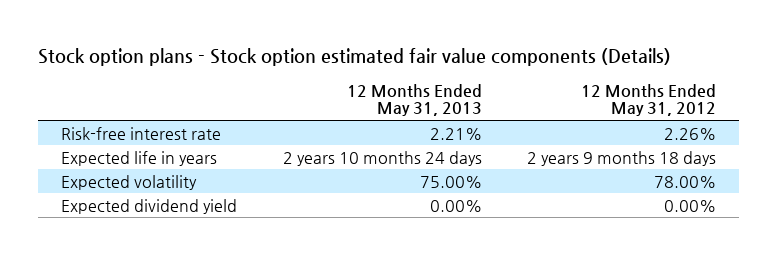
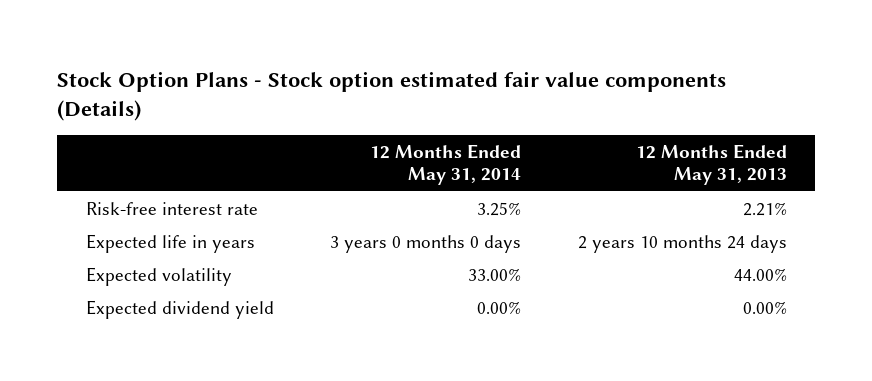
- Stock option plans - Stock option estimated fair value components (Details)
+ Stock Option Plans - Stock option estimated fair value components (Details)
- | 12 Months Ended May 31, 2013 | 12 Months Ended May 31, 2012
+ | 12 Months Ended May 31, 2014 | 12 Months Ended May 31, 2013
- Expected volatility | 75.00% | 78.00%
+ Expected volatility | 33.00% | 44.00%

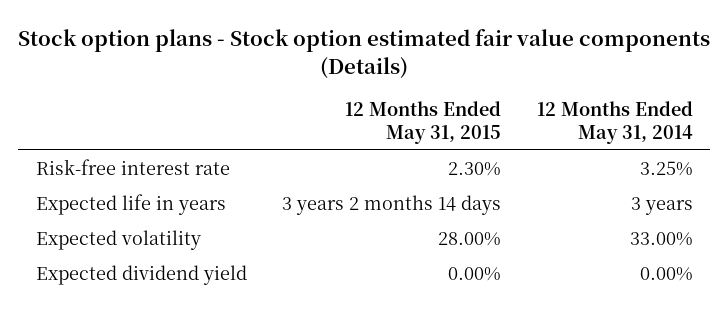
- Stock Option Plans - Stock option estimated fair value components (Details)
+ Stock option plans - Stock option estimated fair value components (Details)
- | 12 Months Ended May 31, 2014 | 12 Months Ended May 31, 2013
+ | 12 Months Ended May 31, 2015 | 12 Months Ended May 31, 2014
- Expected life in years | 3 years 0 months 0 days | 2 years 10 months 24 days
+ Expected life in years | 3 years 2 months 14 days | 3 years

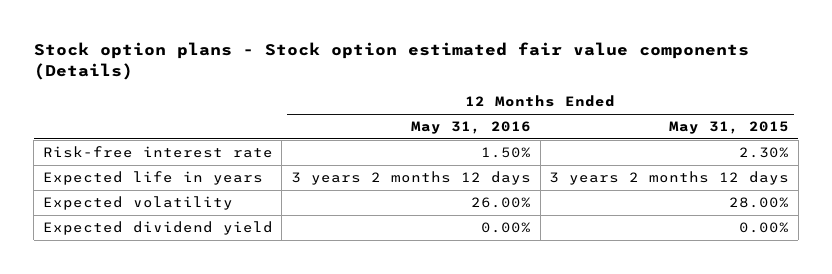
- | 12 Months Ended May 31, 2015 | 12 Months Ended May 31, 2014
+ | 12 Months Ended May 31, 2016 | 12 Months Ended May 31, 2015
- Expected life in years | 3 years 2 months 14 days | 3 years
+ Expected life in years | 3 years 2 months 12 days | 3 years 2 months 12 days

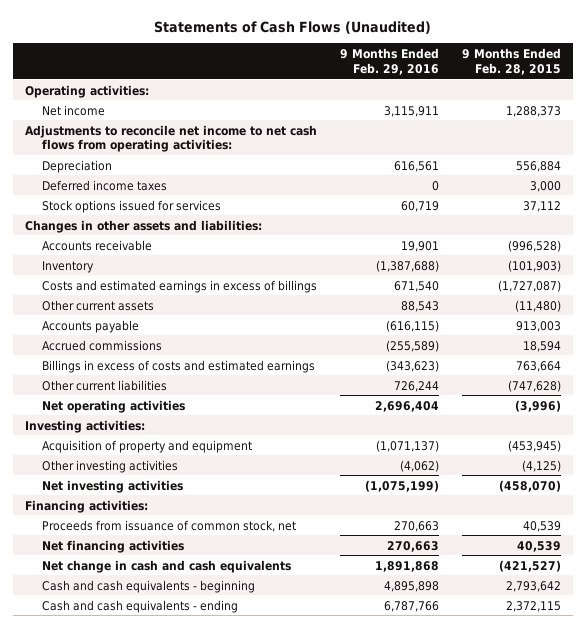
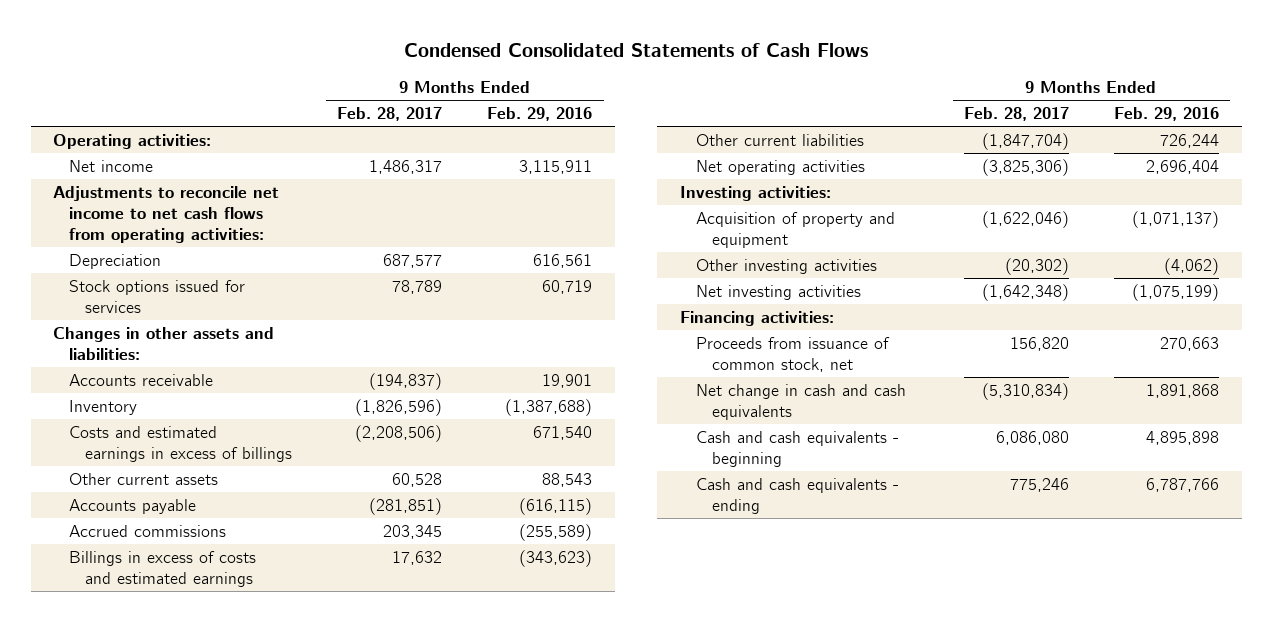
- Statements of Cash Flows (Unaudited)
+ Condensed Consolidated Statements of Cash Flows
- | 9 Months Ended Feb. 29, 2016 | 9 Months Ended Feb. 28, 2015
+ | 9 Months Ended Feb. 28, 2017 | 9 Months Ended Feb. 29, 2016
- Deferred income taxes | 0 | 3,000
- Net financing activities | 270,663 | 40,539

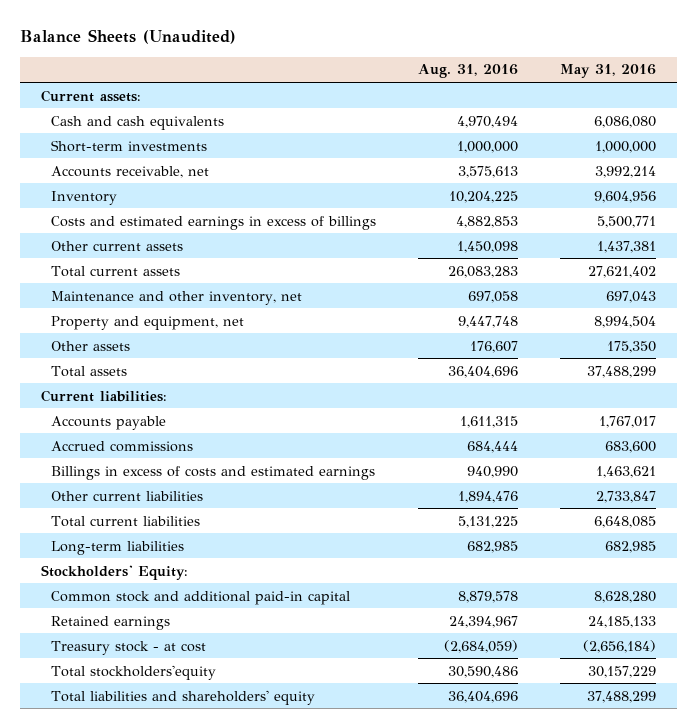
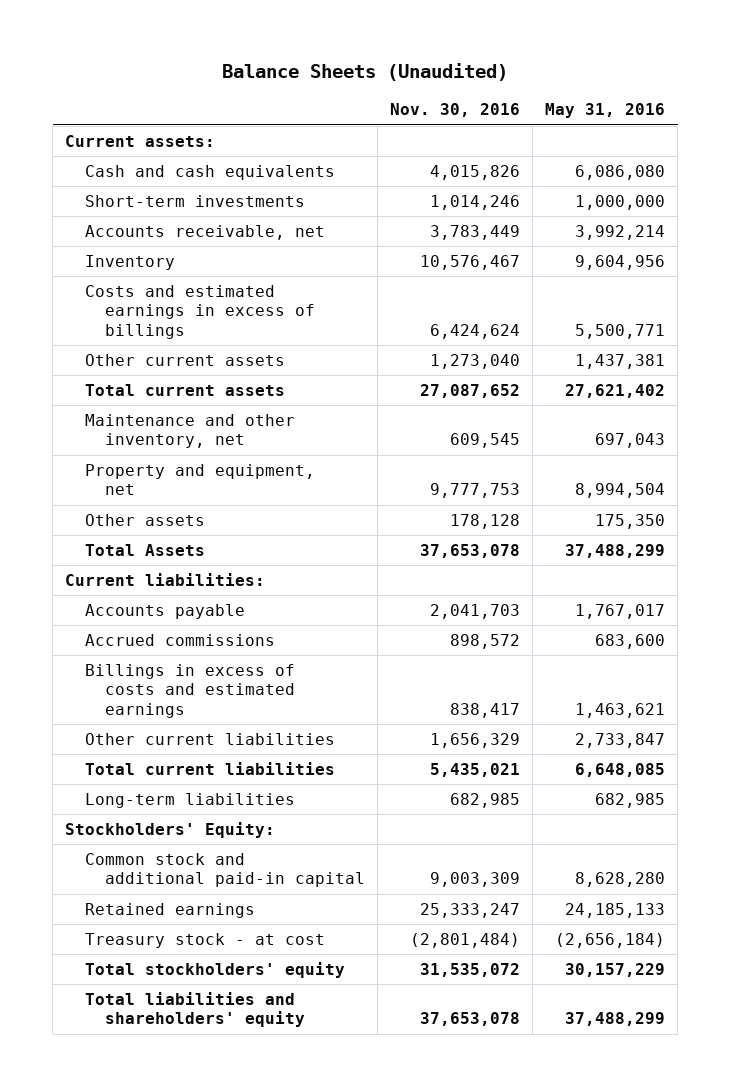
- | Aug. 31, 2016 | May 31, 2016
+ | Nov. 30, 2016 | May 31, 2016
- Total assets | 36,404,696 | 37,488,299
+ Total Assets | 37,653,078 | 37,488,299
- Total stockholders'equity | 30,590,486 | 30,157,229
+ Total stockholders' equity | 31,535,072 | 30,157,229

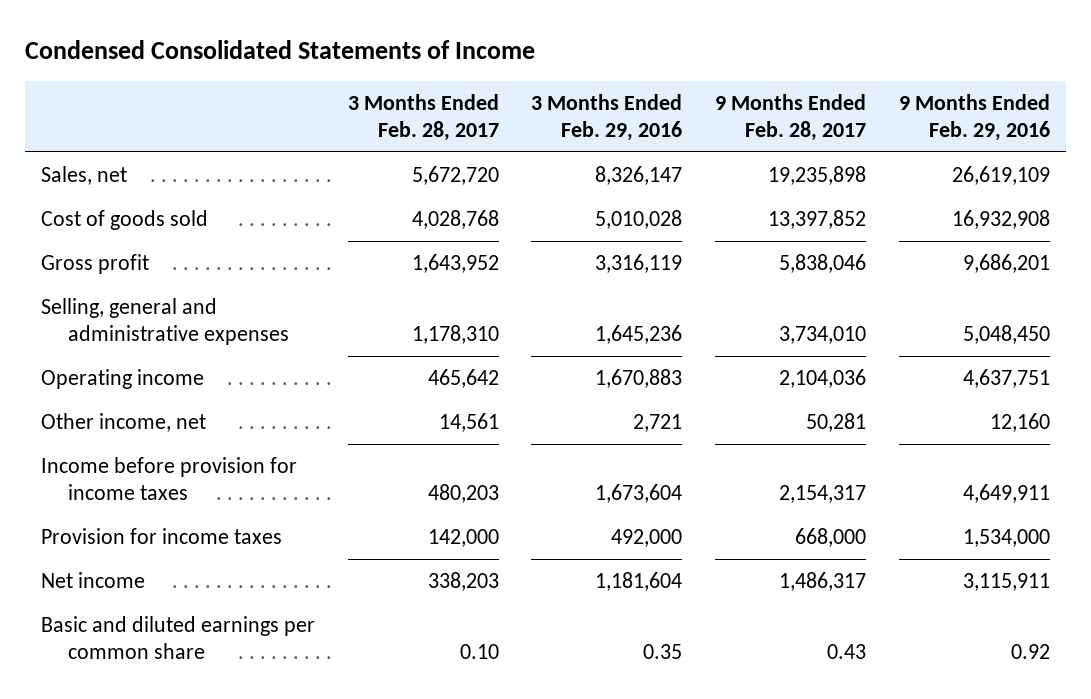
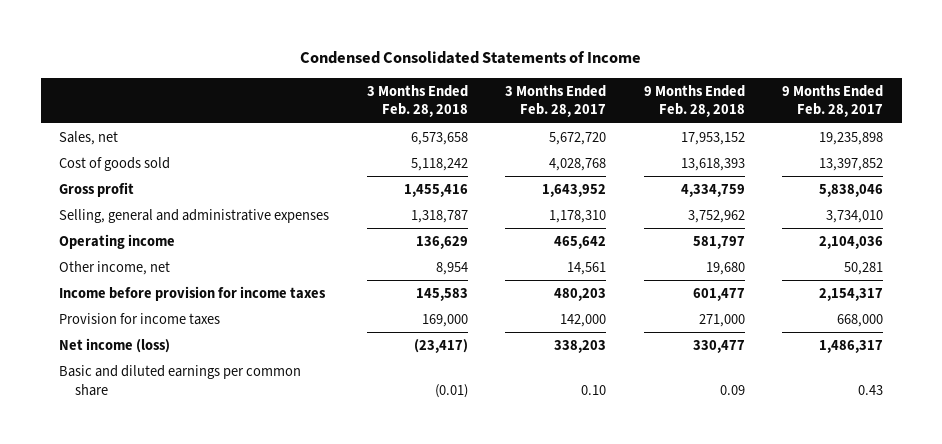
- | 3 Months Ended Feb. 28, 2017 | 3 Months Ended Feb. 29, 2016 | 9 Months Ended Feb. 28, 2017 | 9 Months Ended Feb. 29, 2016
+ | 3 Months Ended Feb. 28, 2018 | 3 Months Ended Feb. 28, 2017 | 9 Months Ended Feb. 28, 2018 | 9 Months Ended Feb. 28, 2017
- Net income | 338,203 | 1,181,604 | 1,486,317 | 3,115,911
+ Net income (loss) | (23,417) | 338,203 | 330,477 | 1,486,317

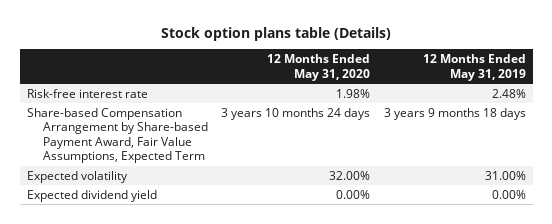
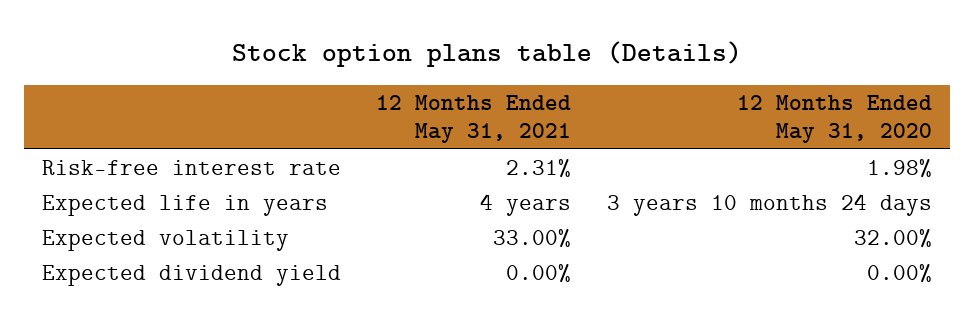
- | 12 Months Ended May 31, 2020 | 12 Months Ended May 31, 2019
+ | 12 Months Ended May 31, 2021 | 12 Months Ended May 31, 2020
- Share-based Compensation Arrangement by Share-based Payment Award, Fair Value Assumptions, Expected Term | 3 years 10 months 24 days | 3 years 9 months 18 days
+ Expected life in years | 4 years | 3 years 10 months 24 days

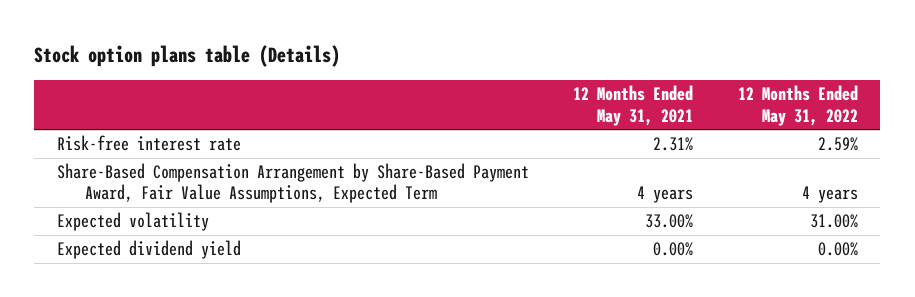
- | 12 Months Ended May 31, 2021 | 12 Months Ended May 31, 2020
+ | 12 Months Ended May 31, 2021 | 12 Months Ended May 31, 2022
- Expected life in years | 4 years | 3 years 10 months 24 days
+ Share-Based Compensation Arrangement by Share-Based Payment Award, Fair Value Assumptions, Expected Term | 4 years | 4 years

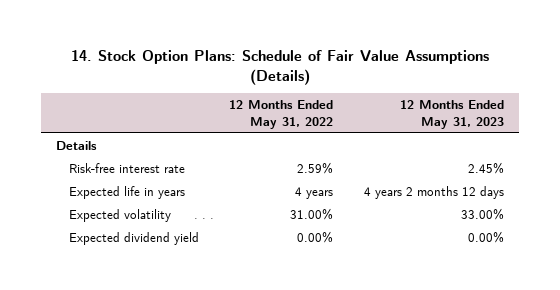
- Stock option plans table (Details)
+ 14. Stock Option Plans: Schedule of Fair Value Assumptions (Details)
- | 12 Months Ended May 31, 2021 | 12 Months Ended May 31, 2022
+ | 12 Months Ended May 31, 2022 | 12 Months Ended May 31, 2023
+ Details
- Share-Based Compensation Arrangement by Share-Based Payment Award, Fair Value Assumptions, Expected Term | 4 years | 4 years
+ Expected life in years | 4 years | 4 years 2 months 12 days

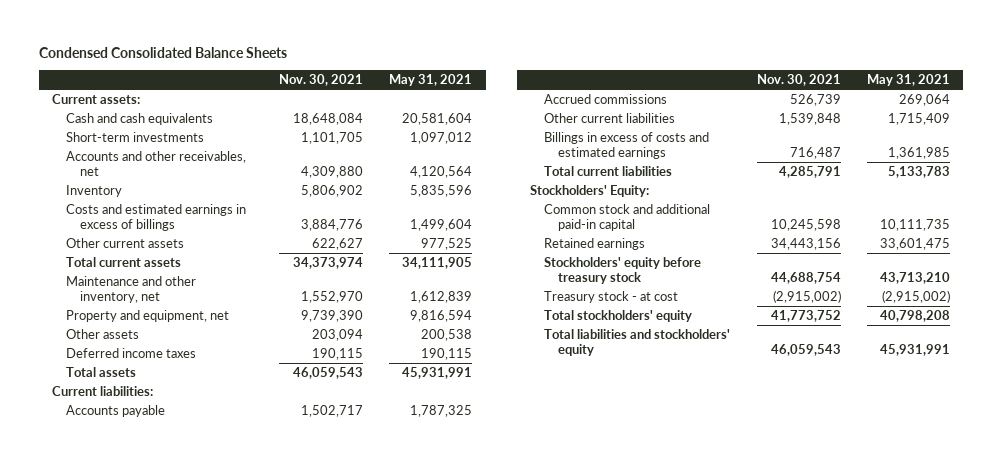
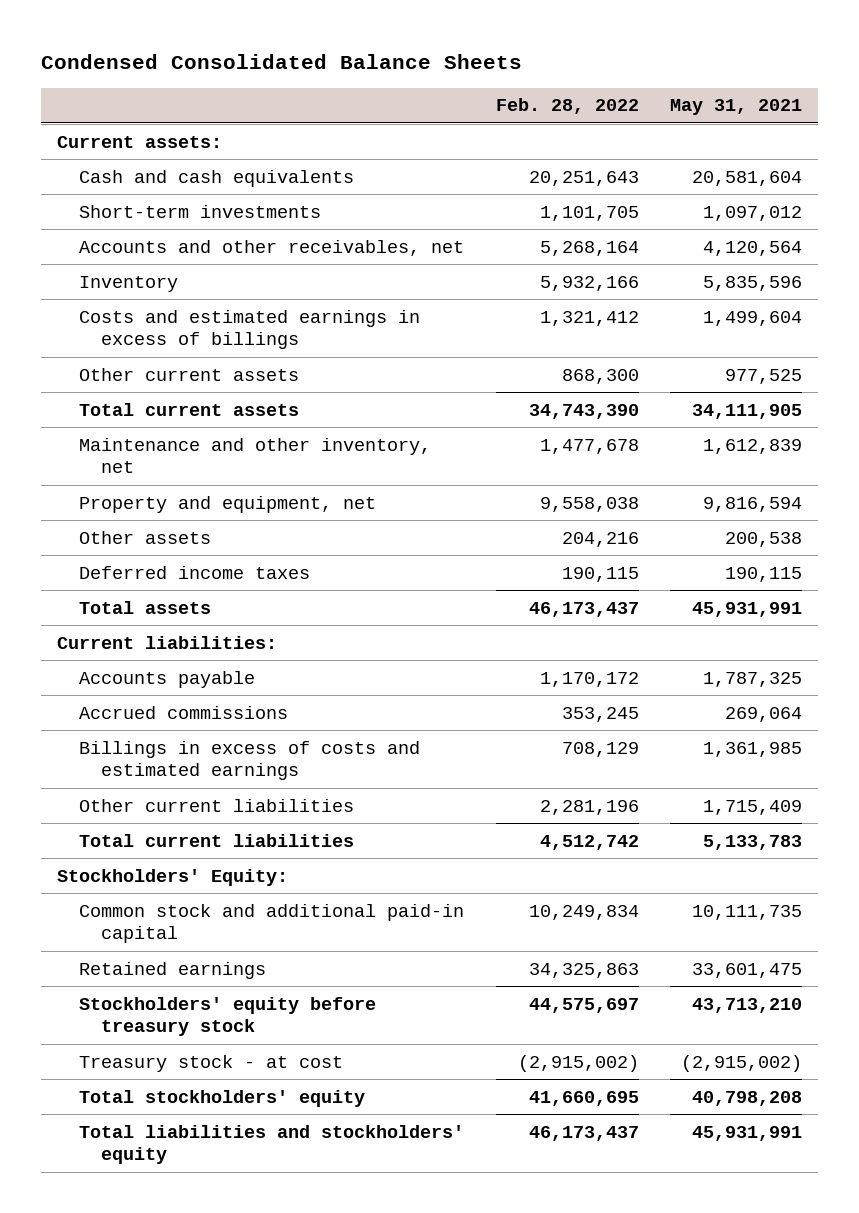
- | Nov. 30, 2021 | May 31, 2021
+ | Feb. 28, 2022 | May 31, 2021
moved down: Other current liabilities | 2,281,196 | 1,715,409

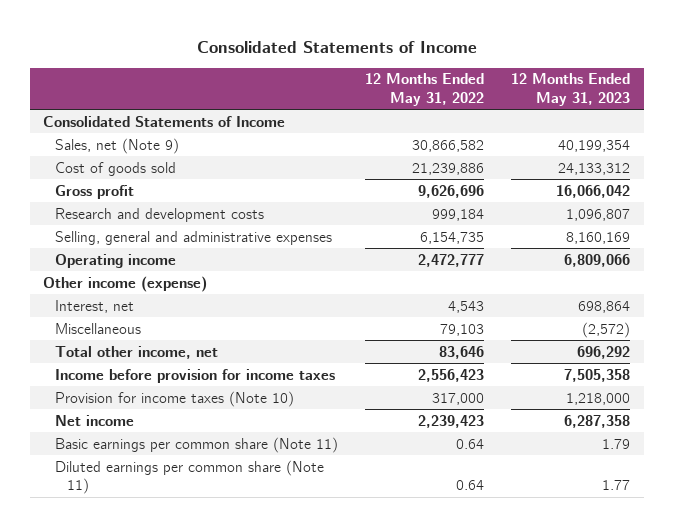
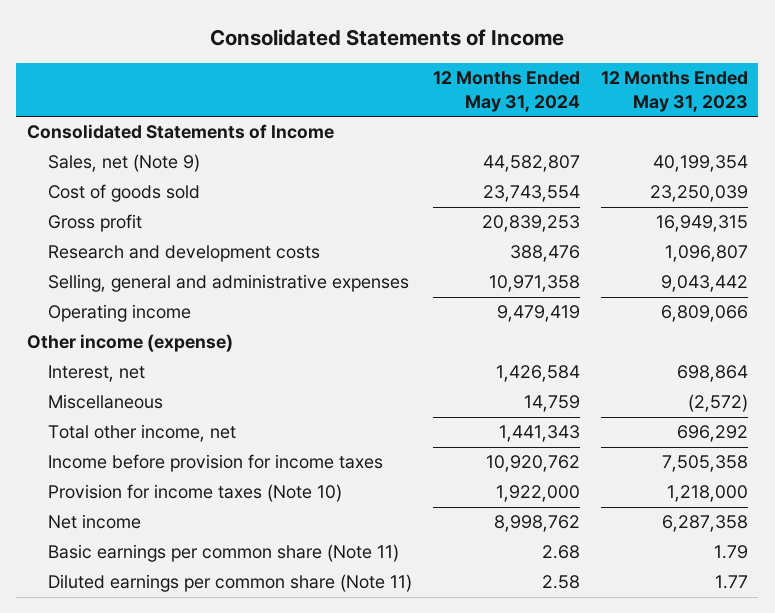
- | 12 Months Ended May 31, 2022 | 12 Months Ended May 31, 2023
+ | 12 Months Ended May 31, 2024 | 12 Months Ended May 31, 2023
- Cost of goods sold | 21,239,886 | 24,133,312
- Gross profit | 9,626,696 | 16,066,042
+ Cost of goods sold | 23,743,554 | 23,250,039
+ Gross profit | 20,839,253 | 16,949,315
- Selling, general and administrative expenses | 6,154,735 | 8,160,169
+ Selling, general and administrative expenses | 10,971,358 | 9,043,442

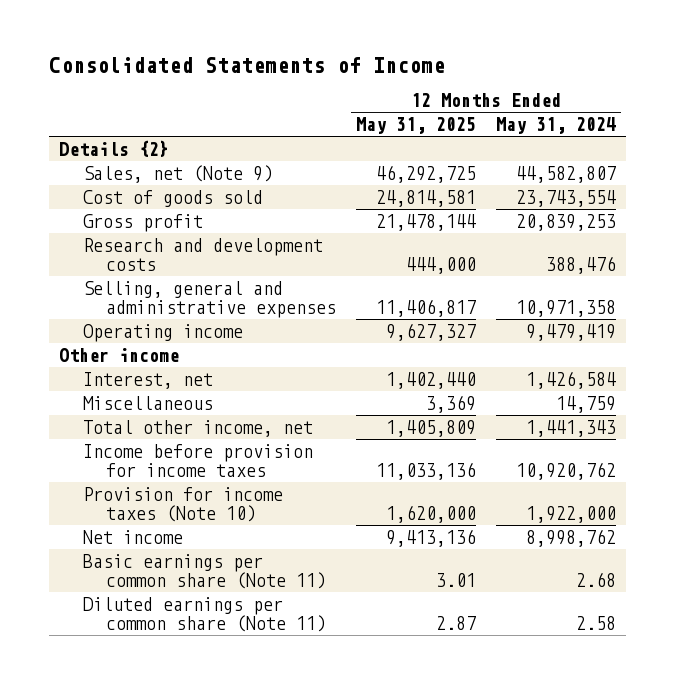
- | 12 Months Ended May 31, 2024 | 12 Months Ended May 31, 2023
+ | 12 Months Ended May 31, 2025 | 12 Months Ended May 31, 2024
- Consolidated Statements of Income
+ Details {2}
- Other income (expense)
+ Other income

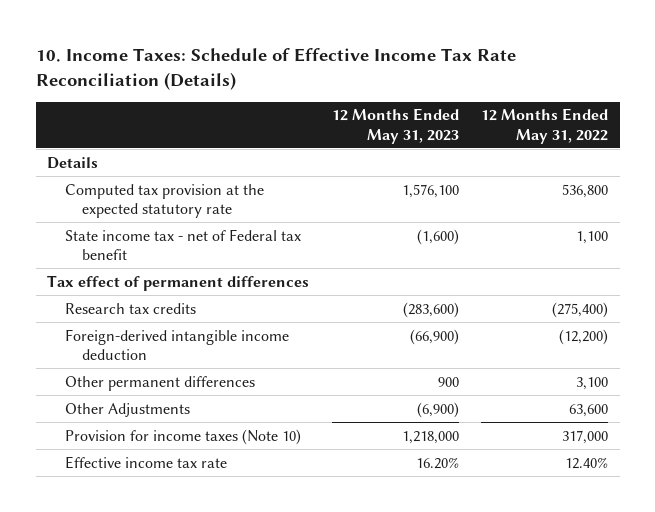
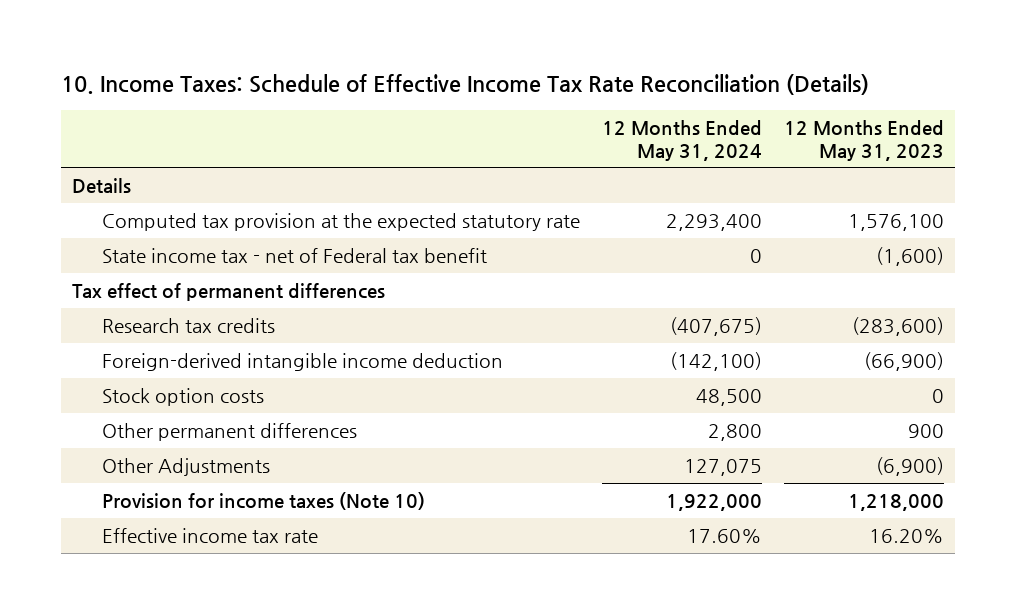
- | 12 Months Ended May 31, 2023 | 12 Months Ended May 31, 2022
+ | 12 Months Ended May 31, 2024 | 12 Months Ended May 31, 2023
+ Stock option costs | 48,500 | 0

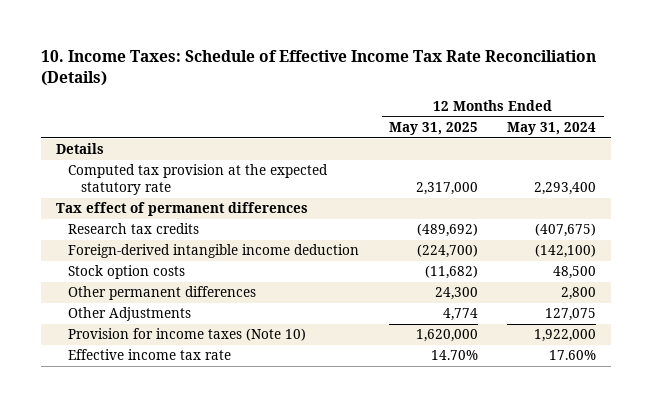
- | 12 Months Ended May 31, 2024 | 12 Months Ended May 31, 2023
+ | 12 Months Ended May 31, 2025 | 12 Months Ended May 31, 2024
- State income tax - net of Federal tax benefit | 0 | (1,600)

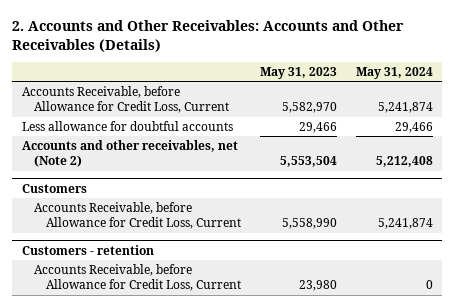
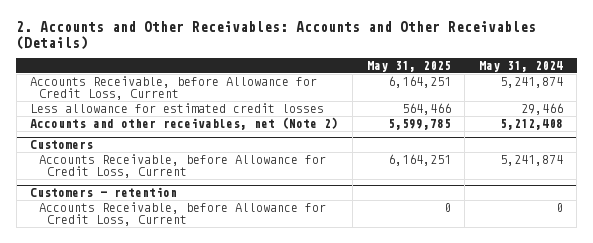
- | May 31, 2023 | May 31, 2024
+ | May 31, 2025 | May 31, 2024
- Less allowance for doubtful accounts | 29,466 | 29,466
+ Less allowance for estimated credit losses | 564,466 | 29,466

